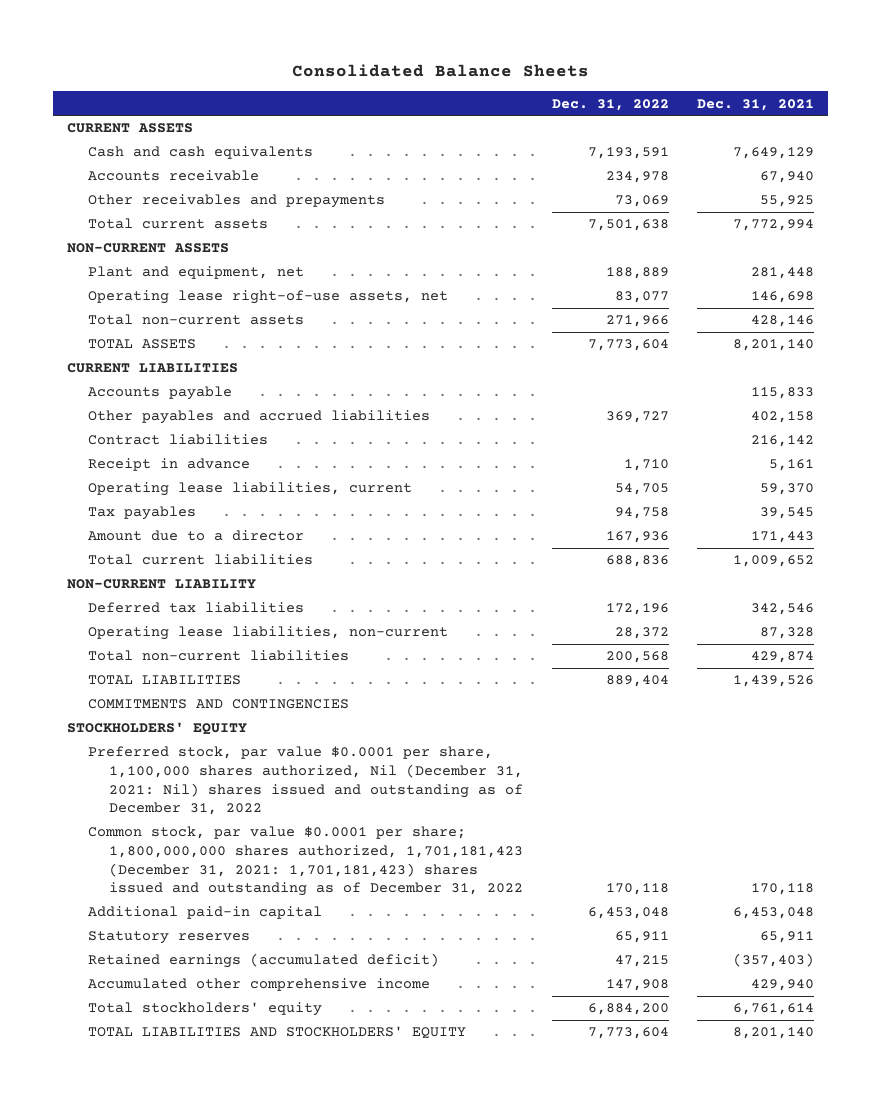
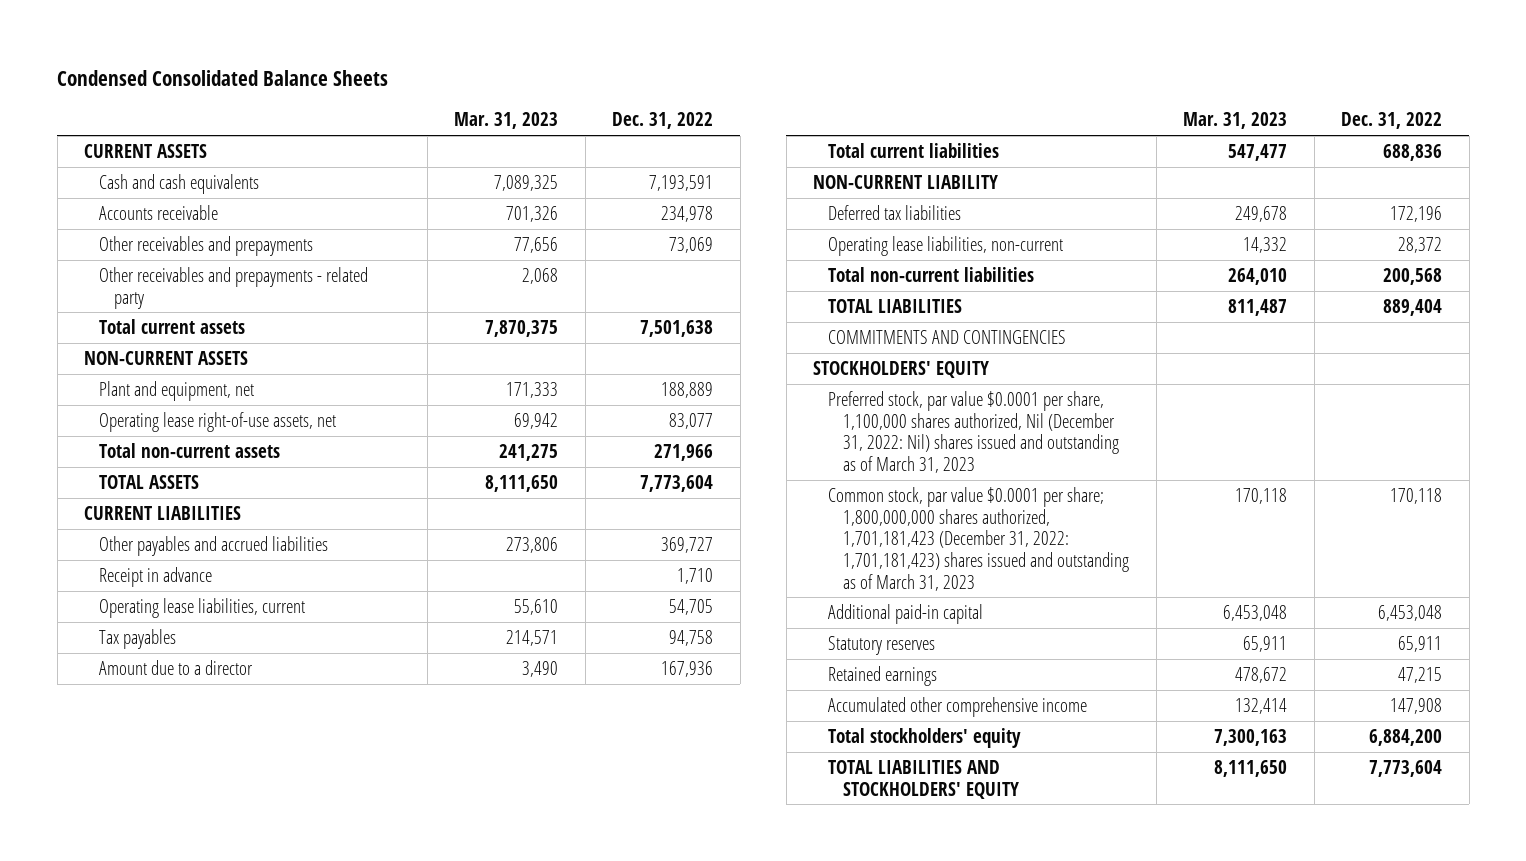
- Consolidated Balance Sheets
+ Condensed Consolidated Balance Sheets
- | Dec. 31, 2022 | Dec. 31, 2021
+ | Mar. 31, 2023 | Dec. 31, 2022
+ Other receivables and prepayments - related party | 2,068 |
- Accounts payable | | 115,833
- Contract liabilities | | 216,142
- Preferred stock, par value $0.0001 per share, 1,100,000 shares authorized, Nil (December 31, 2021: Nil) shares issued and outstanding as of December 31, 2022
- Common stock, par value $0.0001 per share; 1,800,000,000 shares authorized, 1,701,181,423 (December 31, 2021: 1,701,181,423) shares issued and outstanding as of December 31, 2022 | 170,118 | 170,118
+ Preferred stock, par value $0.0001 per share, 1,100,000 shares authorized, Nil (December 31, 2022: Nil) shares issued and outstanding as of March 31, 2023
+ Common stock, par value $0.0001 per share; 1,800,000,000 shares authorized, 1,701,181,423 (December 31, 2022: 1,701,181,423) shares issued and outstanding as of March 31, 2023 | 170,118 | 170,118
- Retained earnings (accumulated deficit) | 47,215 | (357,403)
+ Retained earnings | 478,672 | 47,215

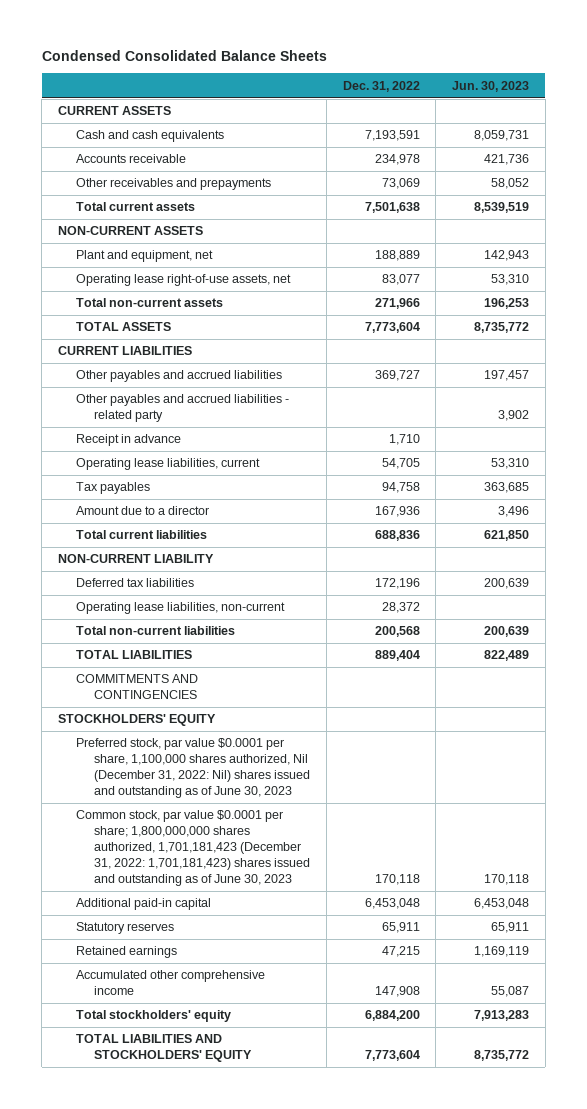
- | Mar. 31, 2023 | Dec. 31, 2022
+ | Dec. 31, 2022 | Jun. 30, 2023
- Other receivables and prepayments - related party | 2,068 |
+ Other payables and accrued liabilities - related party | | 3,902
- Preferred stock, par value $0.0001 per share, 1,100,000 shares authorized, Nil (December 31, 2022: Nil) shares issued and outstanding as of March 31, 2023
- Common stock, par value $0.0001 per share; 1,800,000,000 shares authorized, 1,701,181,423 (December 31, 2022: 1,701,181,423) shares issued and outstanding as of March 31, 2023 | 170,118 | 170,118
+ Preferred stock, par value $0.0001 per share, 1,100,000 shares authorized, Nil (December 31, 2022: Nil) shares issued and outstanding as of June 30, 2023
+ Common stock, par value $0.0001 per share; 1,800,000,000 shares authorized, 1,701,181,423 (December 31, 2022: 1,701,181,423) shares issued and outstanding as of June 30, 2023 | 170,118 | 170,118

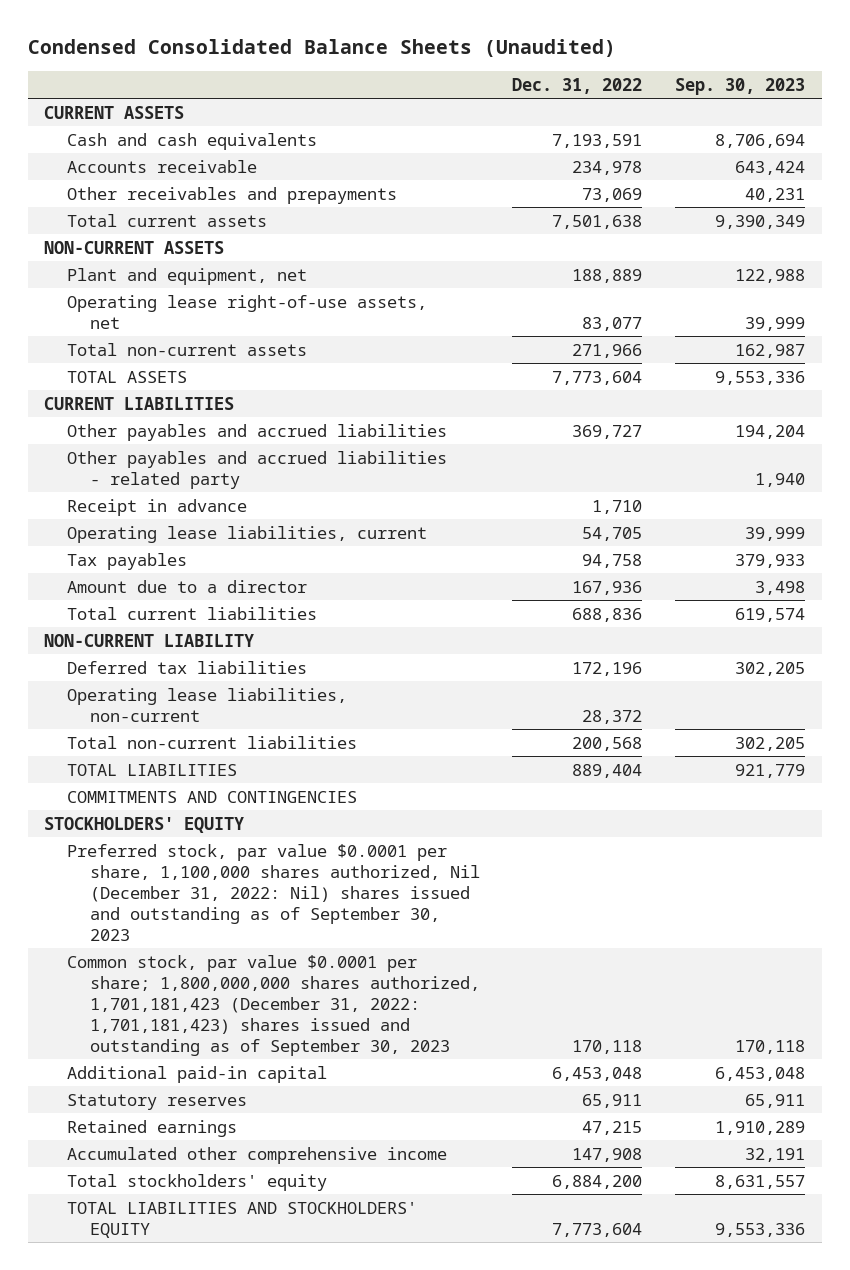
- Condensed Consolidated Balance Sheets
+ Condensed Consolidated Balance Sheets (Unaudited)
- | Dec. 31, 2022 | Jun. 30, 2023
+ | Dec. 31, 2022 | Sep. 30, 2023
- Preferred stock, par value $0.0001 per share, 1,100,000 shares authorized, Nil (December 31, 2022: Nil) shares issued and outstanding as of June 30, 2023
- Common stock, par value $0.0001 per share; 1,800,000,000 shares authorized, 1,701,181,423 (December 31, 2022: 1,701,181,423) shares issued and outstanding as of June 30, 2023 | 170,118 | 170,118
+ Preferred stock, par value $0.0001 per share, 1,100,000 shares authorized, Nil (December 31, 2022: Nil) shares issued and outstanding as of September 30, 2023
+ Common stock, par value $0.0001 per share; 1,800,000,000 shares authorized, 1,701,181,423 (December 31, 2022: 1,701,181,423) shares issued and outstanding as of September 30, 2023 | 170,118 | 170,118

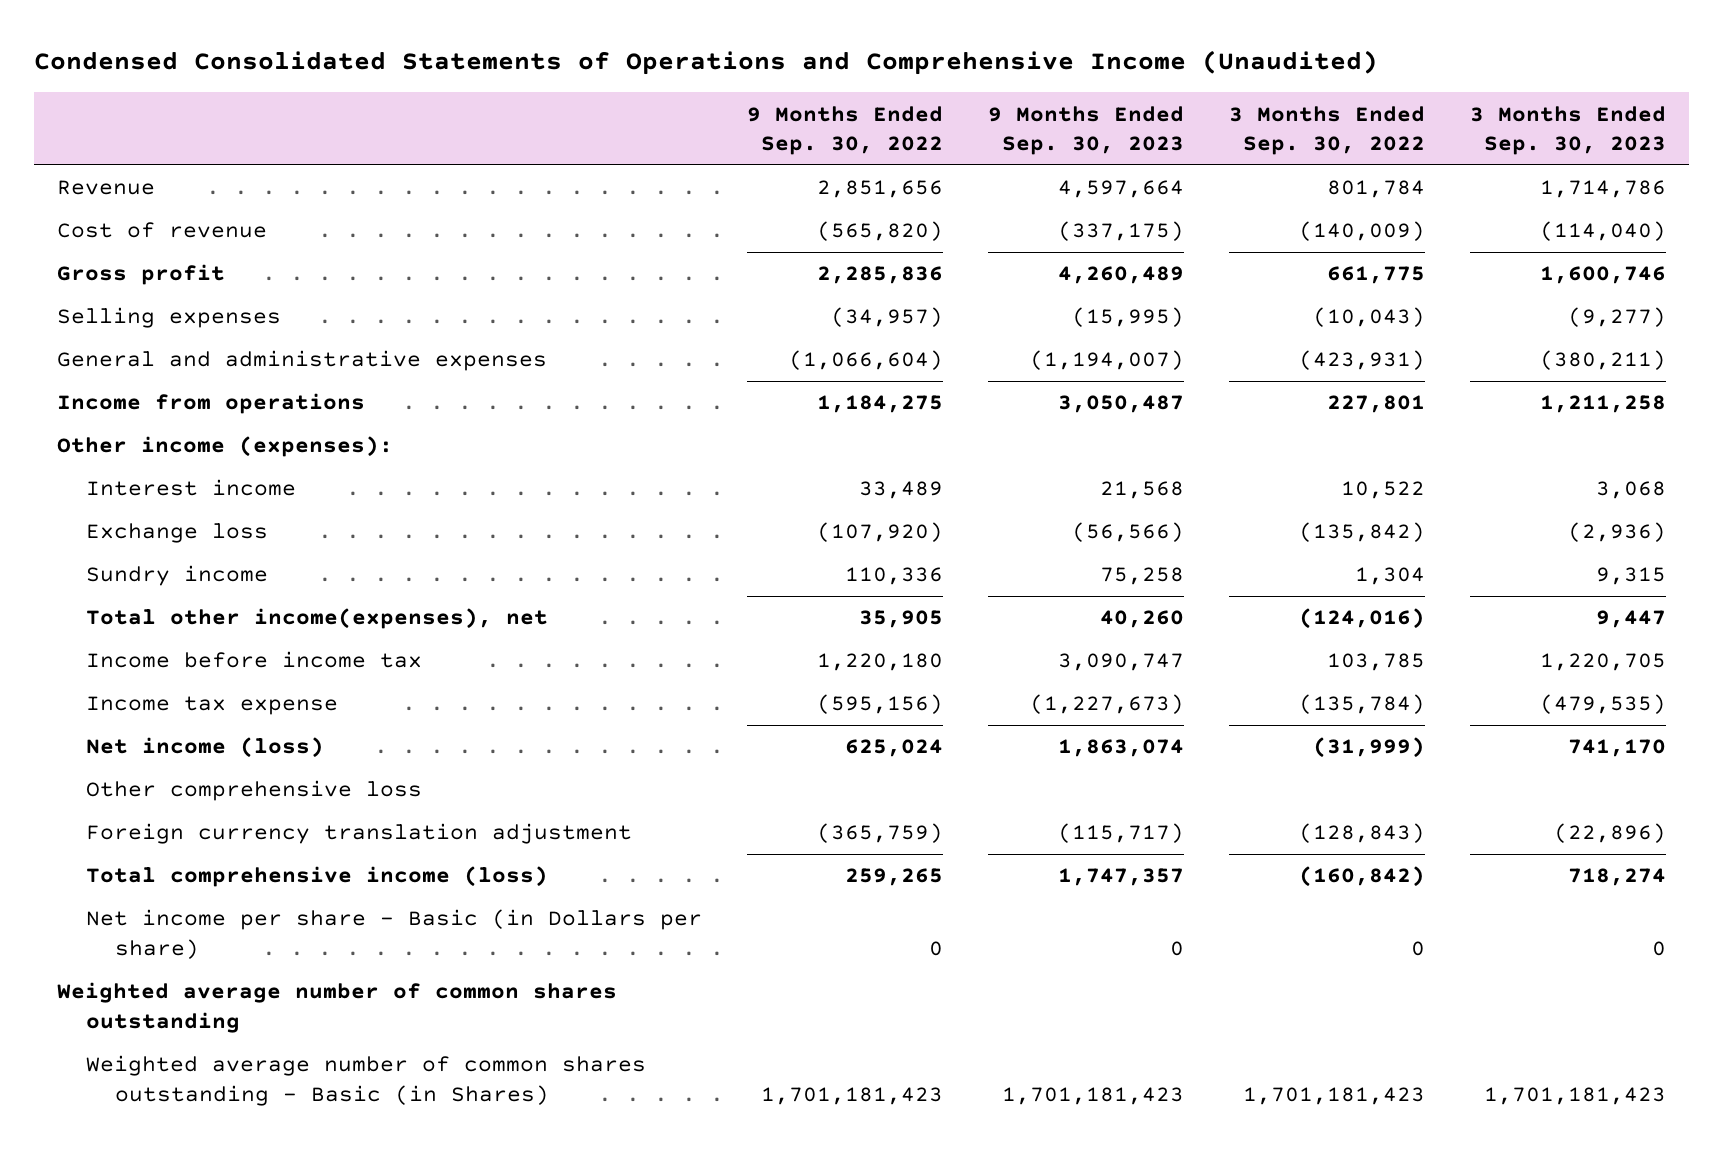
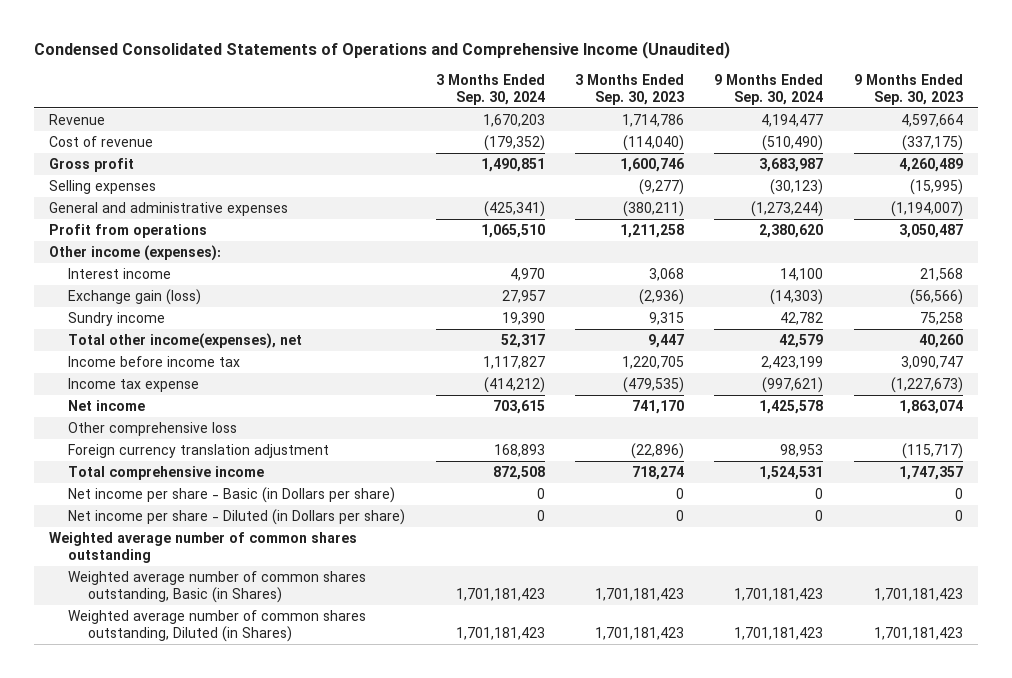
- | 9 Months Ended Sep. 30, 2022 | 9 Months Ended Sep. 30, 2023 | 3 Months Ended Sep. 30, 2022 | 3 Months Ended Sep. 30, 2023
+ | 3 Months Ended Sep. 30, 2024 | 3 Months Ended Sep. 30, 2023 | 9 Months Ended Sep. 30, 2024 | 9 Months Ended Sep. 30, 2023
- Income from operations | 1,184,275 | 3,050,487 | 227,801 | 1,211,258
+ Profit from operations | 1,065,510 | 1,211,258 | 2,380,620 | 3,050,487
- Exchange loss | (107,920) | (56,566) | (135,842) | (2,936)
+ Exchange gain (loss) | 27,957 | (2,936) | (14,303) | (56,566)
- Net income (loss) | 625,024 | 1,863,074 | (31,999) | 741,170
+ Net income | 703,615 | 741,170 | 1,425,578 | 1,863,074
- Total comprehensive income (loss) | 259,265 | 1,747,357 | (160,842) | 718,274
+ Total comprehensive income | 872,508 | 718,274 | 1,524,531 | 1,747,357
+ Net income per share - Diluted (in Dollars per share) | 0 | 0 | 0 | 0
- Weighted average number of common shares outstanding - Basic (in Shares) | 1,701,181,423 | 1,701,181,423 | 1,701,181,423 | 1,701,181,423
+ Weighted average number of common shares outstanding, Basic (in Shares) | 1,701,181,423 | 1,701,181,423 | 1,701,181,423 | 1,701,181,423
+ Weighted average number of common shares outstanding, Diluted (in Shares) | 1,701,181,423 | 1,701,181,423 | 1,701,181,423 | 1,701,181,423

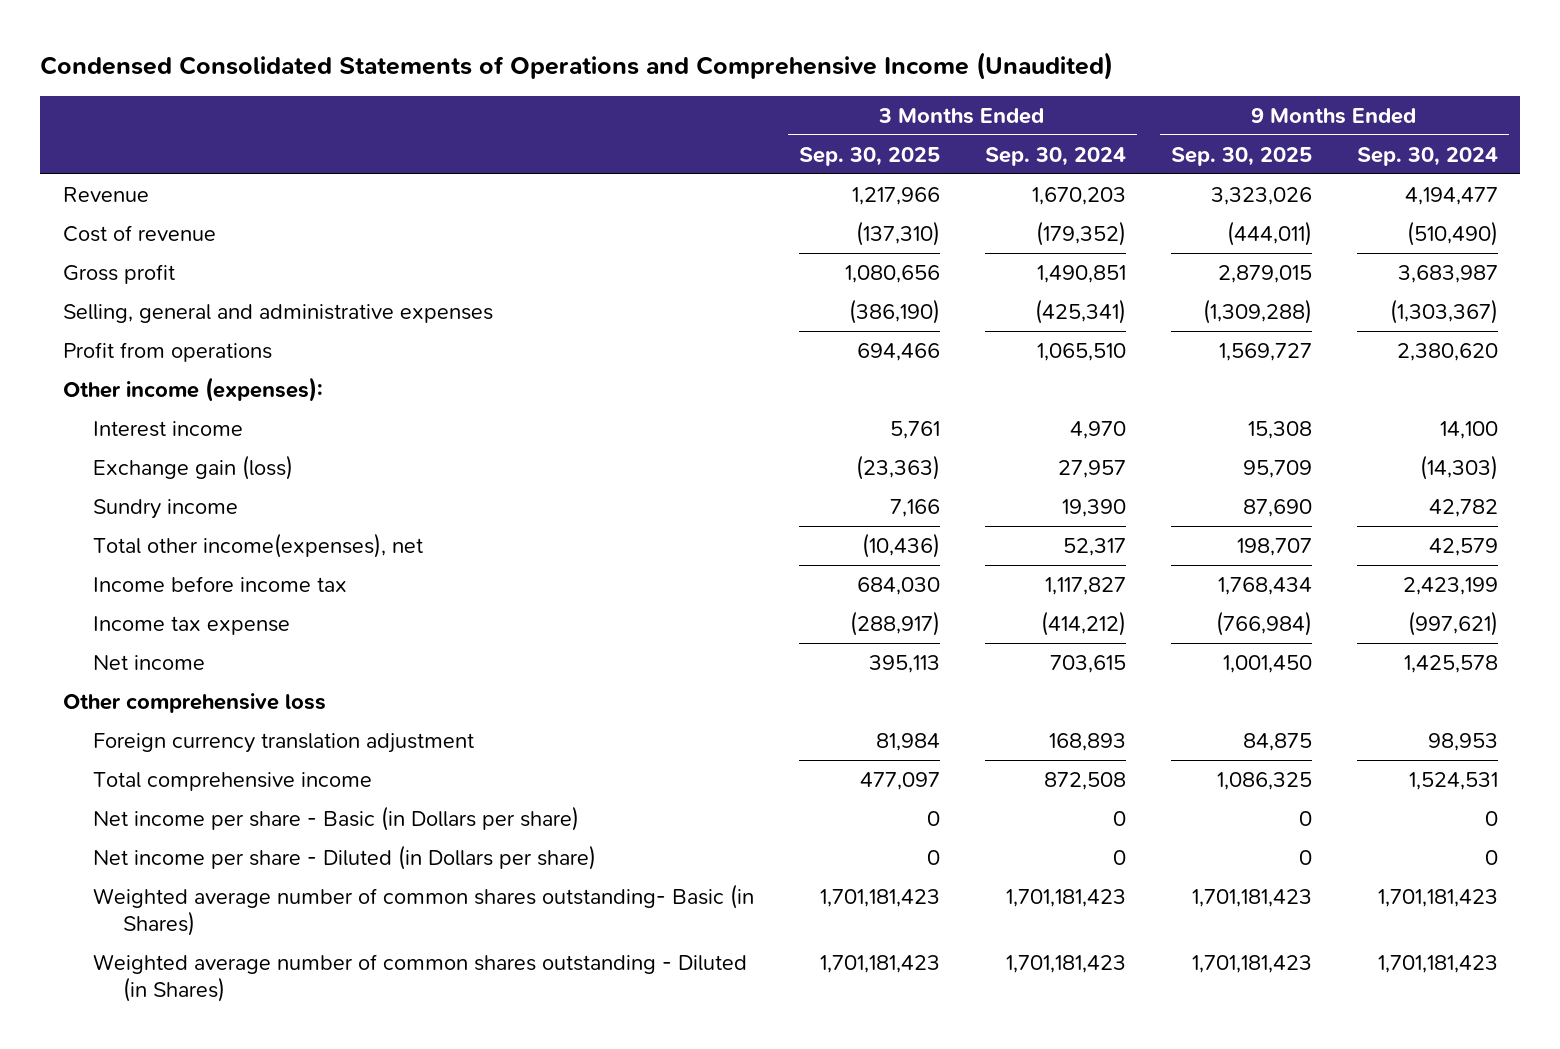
- | 3 Months Ended Sep. 30, 2024 | 3 Months Ended Sep. 30, 2023 | 9 Months Ended Sep. 30, 2024 | 9 Months Ended Sep. 30, 2023
+ | 3 Months Ended Sep. 30, 2025 | 3 Months Ended Sep. 30, 2024 | 9 Months Ended Sep. 30, 2025 | 9 Months Ended Sep. 30, 2024
- Selling expenses | | (9,277) | (30,123) | (15,995)
- General and administrative expenses | (425,341) | (380,211) | (1,273,244) | (1,194,007)
+ Selling, general and administrative expenses | (386,190) | (425,341) | (1,309,288) | (1,303,367)
- Weighted average number of common shares outstanding
- Weighted average number of common shares outstanding, Basic (in Shares) | 1,701,181,423 | 1,701,181,423 | 1,701,181,423 | 1,701,181,423
- Weighted average number of common shares outstanding, Diluted (in Shares) | 1,701,181,423 | 1,701,181,423 | 1,701,181,423 | 1,701,181,423
+ Weighted average number of common shares outstanding- Basic (in Shares) | 1,701,181,423 | 1,701,181,423 | 1,701,181,423 | 1,701,181,423
+ Weighted average number of common shares outstanding - Diluted (in Shares) | 1,701,181,423 | 1,701,181,423 | 1,701,181,423 | 1,701,181,423

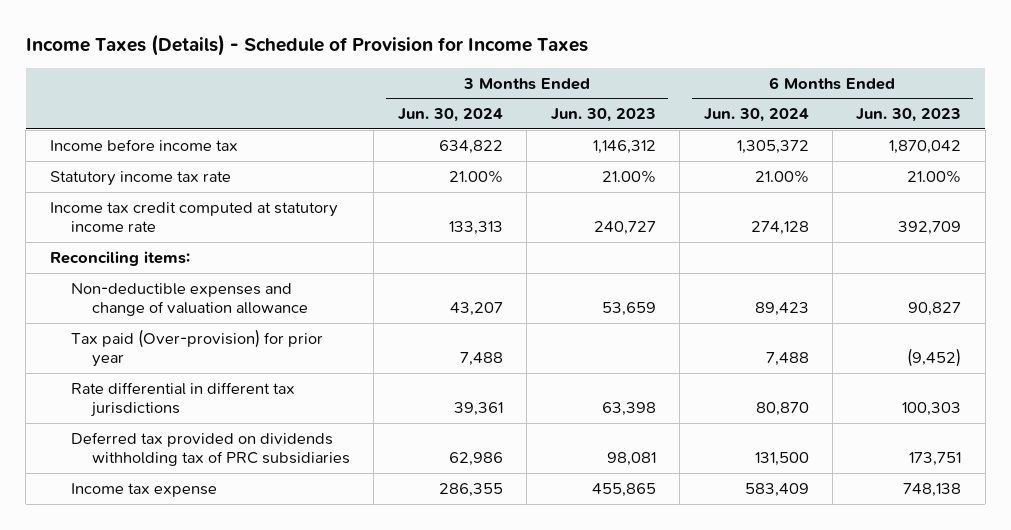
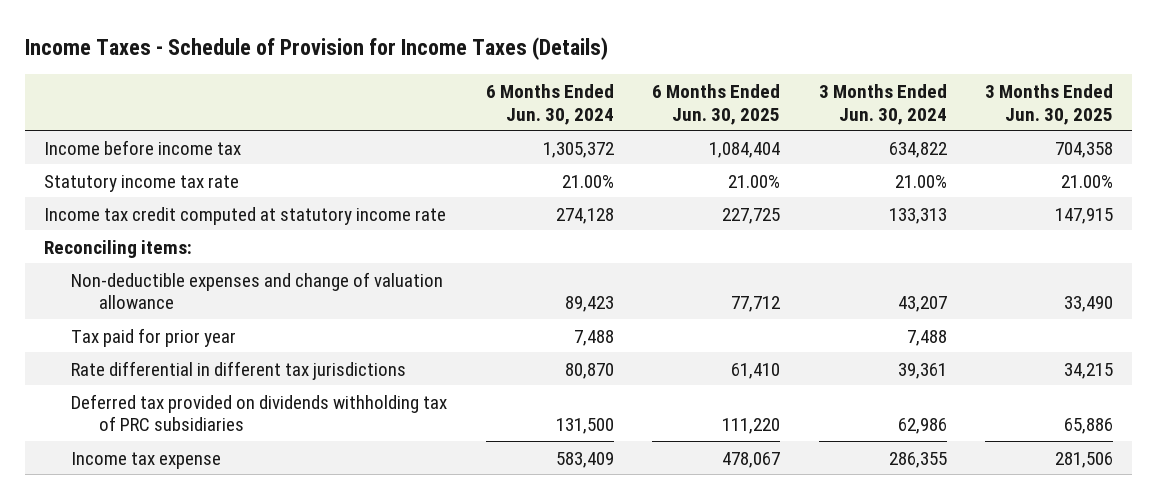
- Income Taxes (Details) - Schedule of Provision for Income Taxes
+ Income Taxes - Schedule of Provision for Income Taxes (Details)
- | 3 Months Ended Jun. 30, 2024 | 3 Months Ended Jun. 30, 2023 | 6 Months Ended Jun. 30, 2024 | 6 Months Ended Jun. 30, 2023
+ | 6 Months Ended Jun. 30, 2024 | 6 Months Ended Jun. 30, 2025 | 3 Months Ended Jun. 30, 2024 | 3 Months Ended Jun. 30, 2025
- Tax paid (Over-provision) for prior year | 7,488 | | 7,488 | (9,452)
+ Tax paid for prior year | 7,488 | | 7,488 |

